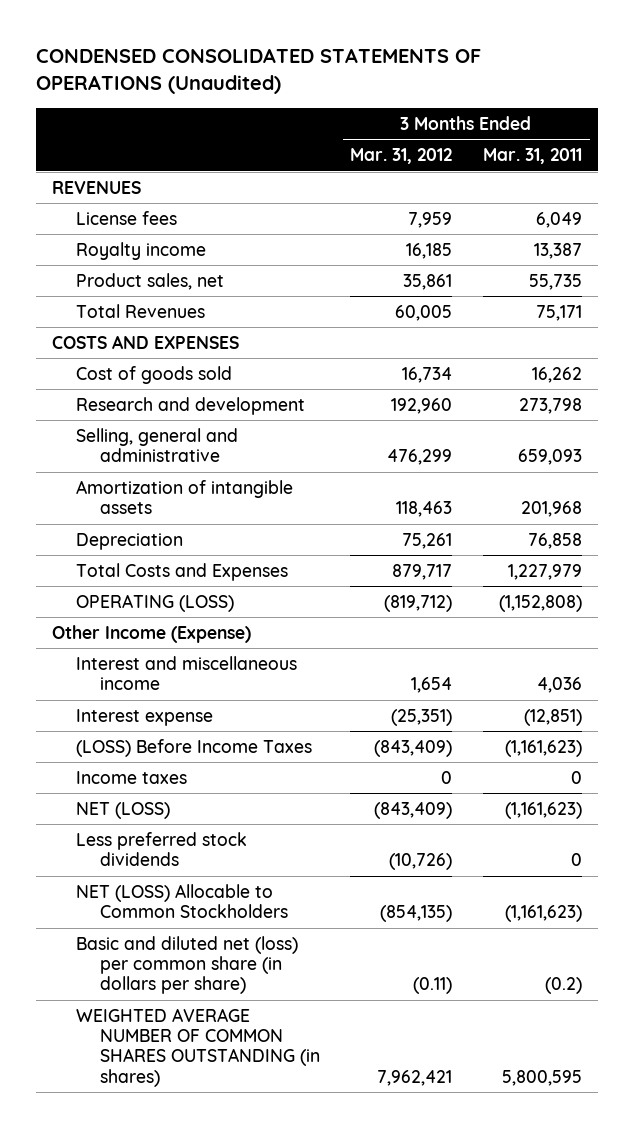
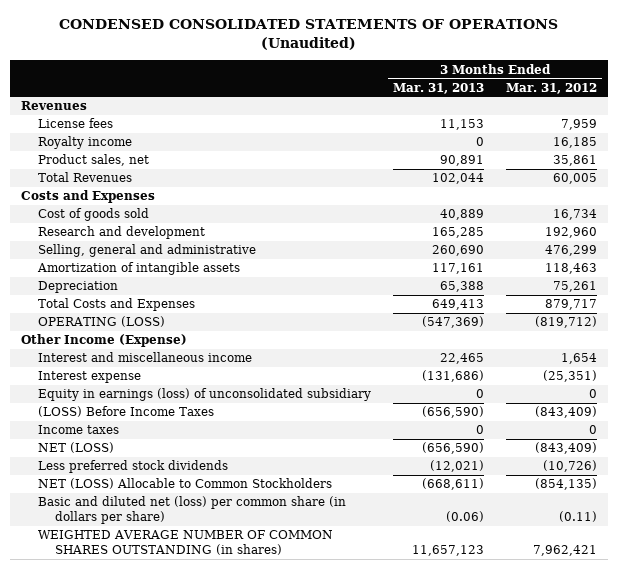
- | 3 Months Ended Mar. 31, 2012 | 3 Months Ended Mar. 31, 2011
+ | 3 Months Ended Mar. 31, 2013 | 3 Months Ended Mar. 31, 2012
- REVENUES
+ Revenues
- COSTS AND EXPENSES
+ Costs and Expenses
+ Equity in earnings (loss) of unconsolidated subsidiary | 0 | 0

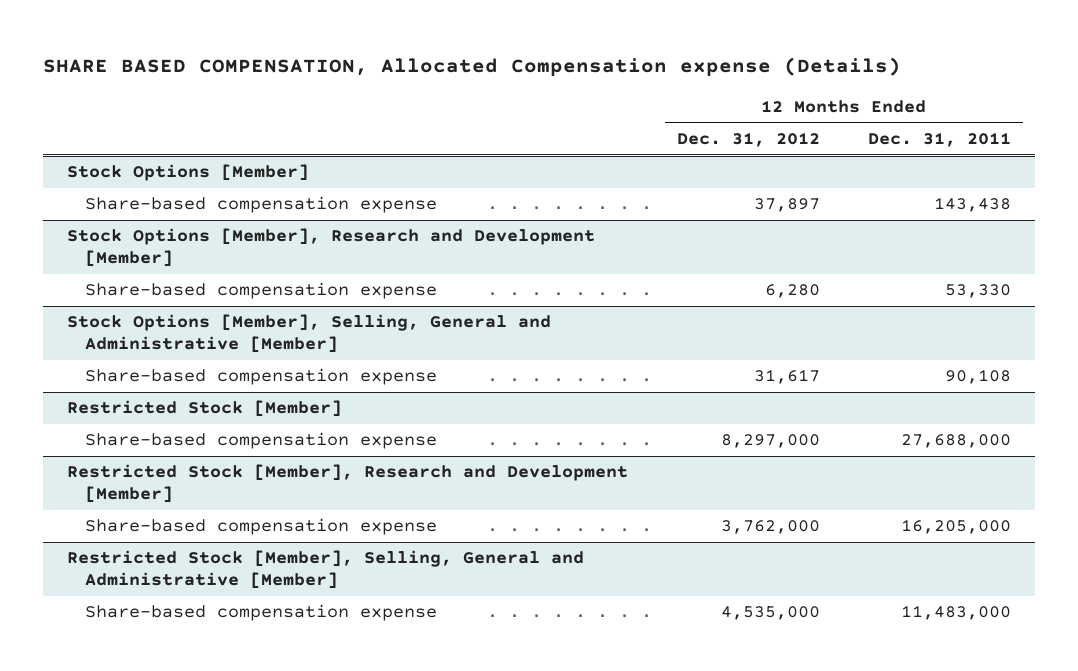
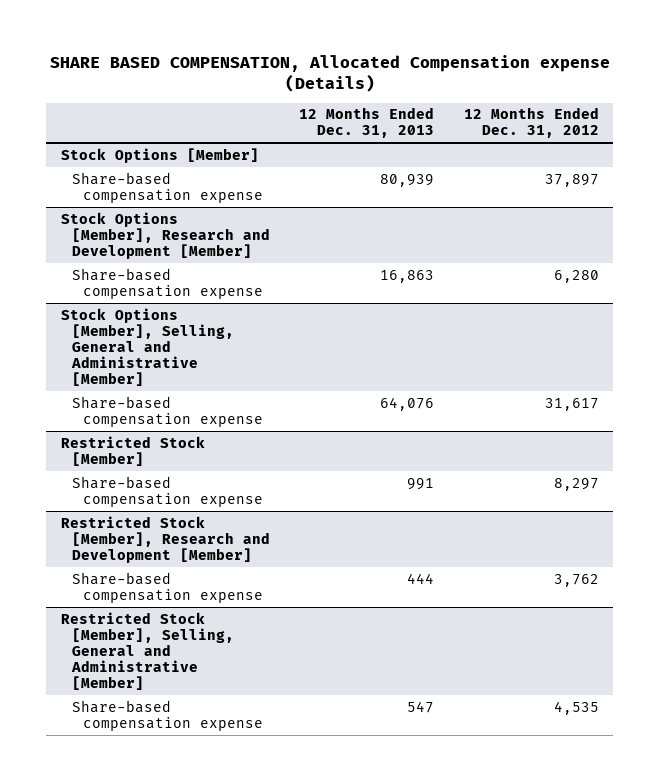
- | 12 Months Ended Dec. 31, 2012 | 12 Months Ended Dec. 31, 2011
+ | 12 Months Ended Dec. 31, 2013 | 12 Months Ended Dec. 31, 2012
@ Restricted Stock [Member]
- Share-based compensation expense | 8,297,000 | 27,688,000
+ Share-based compensation expense | 991 | 8,297
@ Restricted Stock [Member], Research and Development [Member]
- Share-based compensation expense | 3,762,000 | 16,205,000
+ Share-based compensation expense | 444 | 3,762
@ Restricted Stock [Member], Selling, General and Administrative [Member]
- Share-based compensation expense | 4,535,000 | 11,483,000
+ Share-based compensation expense | 547 | 4,535

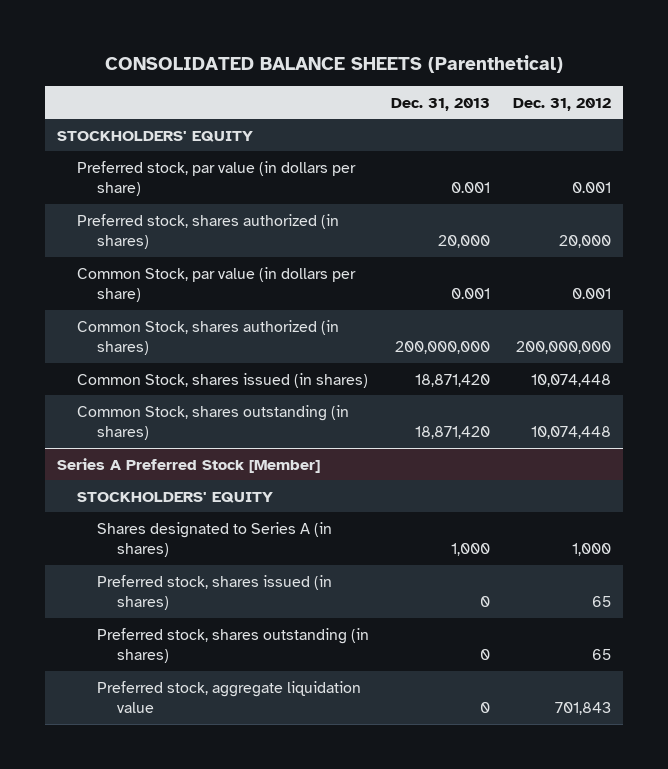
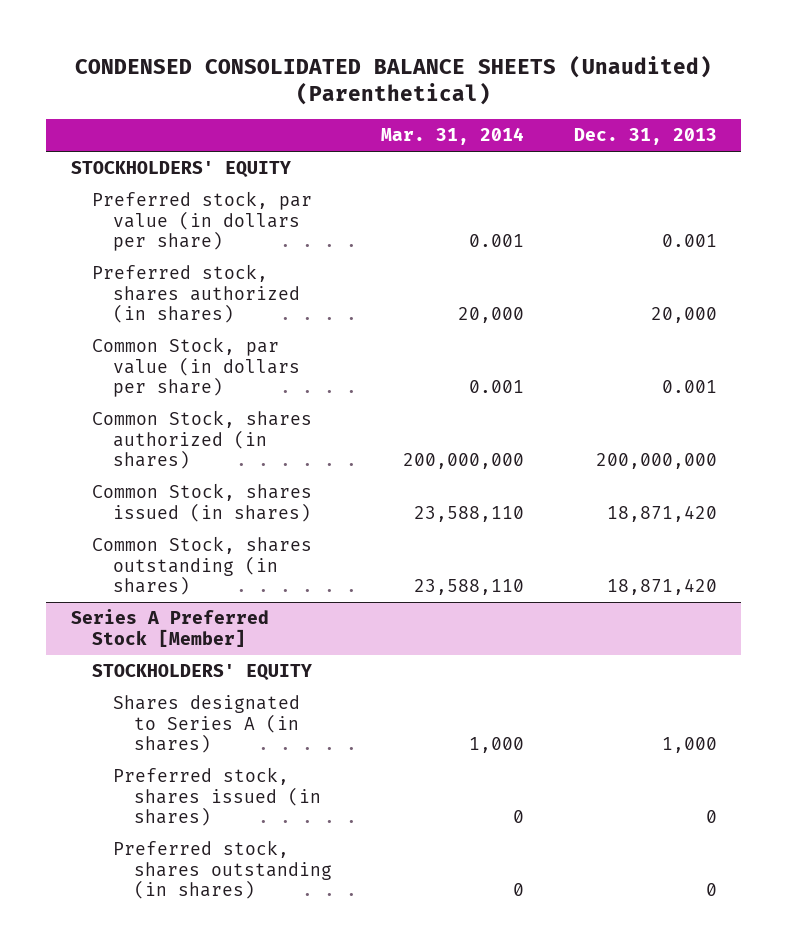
- CONSOLIDATED BALANCE SHEETS (Parenthetical)
+ CONDENSED CONSOLIDATED BALANCE SHEETS (Unaudited) (Parenthetical)
- | Dec. 31, 2013 | Dec. 31, 2012
+ | Mar. 31, 2014 | Dec. 31, 2013
@ Series A Preferred Stock [Member]
- Preferred stock, aggregate liquidation value | 0 | 701,843

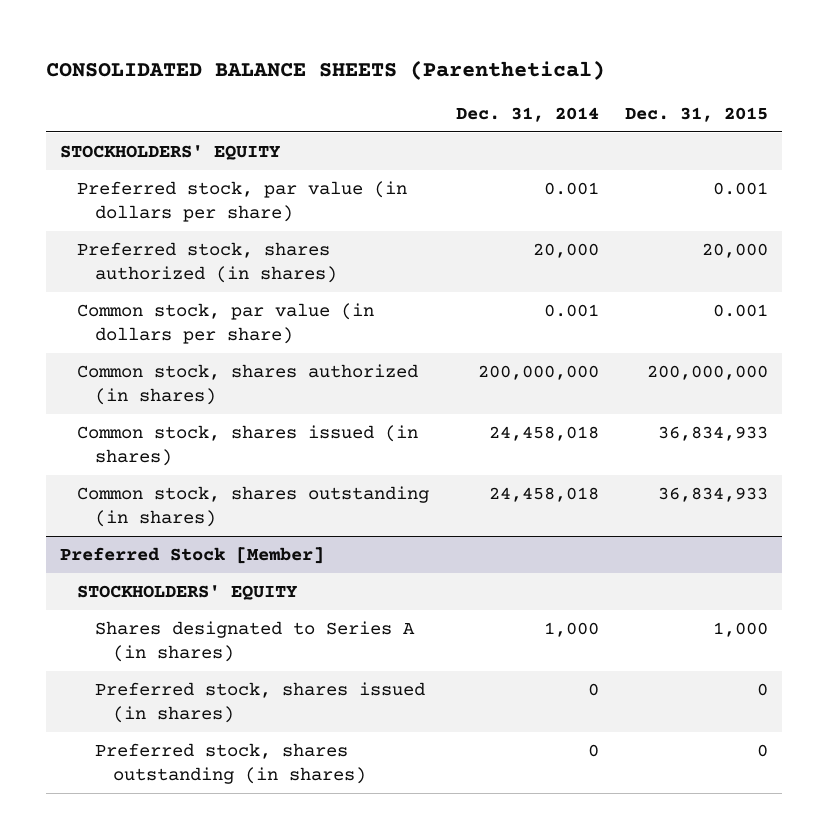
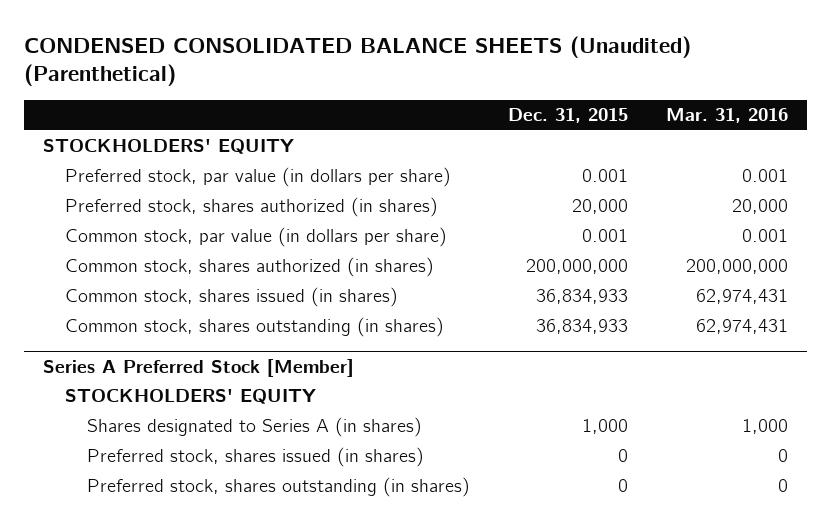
- CONSOLIDATED BALANCE SHEETS (Parenthetical)
+ CONDENSED CONSOLIDATED BALANCE SHEETS (Unaudited) (Parenthetical)
- | Dec. 31, 2014 | Dec. 31, 2015
+ | Dec. 31, 2015 | Mar. 31, 2016
- Preferred Stock [Member]
+ Series A Preferred Stock [Member]

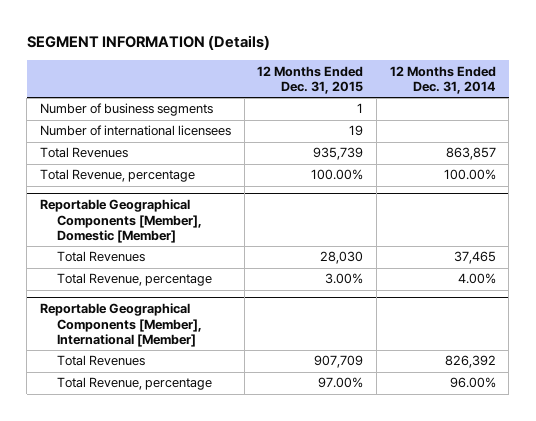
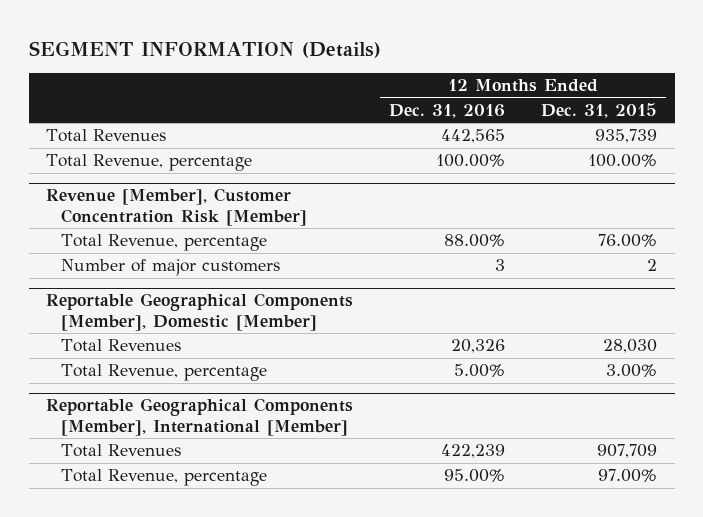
- | 12 Months Ended Dec. 31, 2015 | 12 Months Ended Dec. 31, 2014
+ | 12 Months Ended Dec. 31, 2016 | 12 Months Ended Dec. 31, 2015
- Number of business segments | 1 |
- Number of international licensees | 19 |
+ Revenue [Member], Customer Concentration Risk [Member]
+ Total Revenue, percentage | 88.00% | 76.00%
+ Number of major customers | 3 | 2

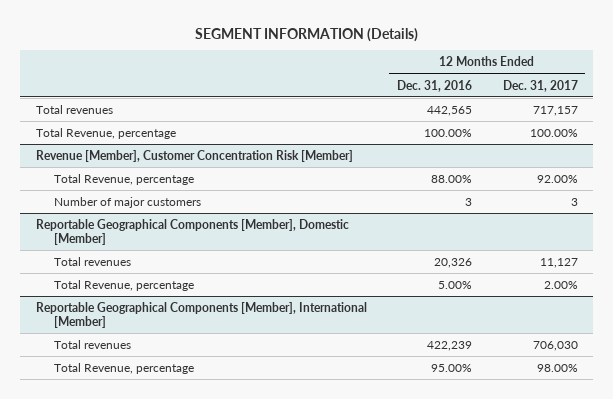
- | 12 Months Ended Dec. 31, 2016 | 12 Months Ended Dec. 31, 2015
+ | 12 Months Ended Dec. 31, 2016 | 12 Months Ended Dec. 31, 2017
- Total Revenues | 442,565 | 935,739
+ Total revenues | 442,565 | 717,157
@ Reportable Geographical Components [Member], Domestic [Member]
- Total Revenues | 20,326 | 28,030
+ Total revenues | 20,326 | 11,127
@ Reportable Geographical Components [Member], International [Member]
- Total Revenues | 422,239 | 907,709
+ Total revenues | 422,239 | 706,030

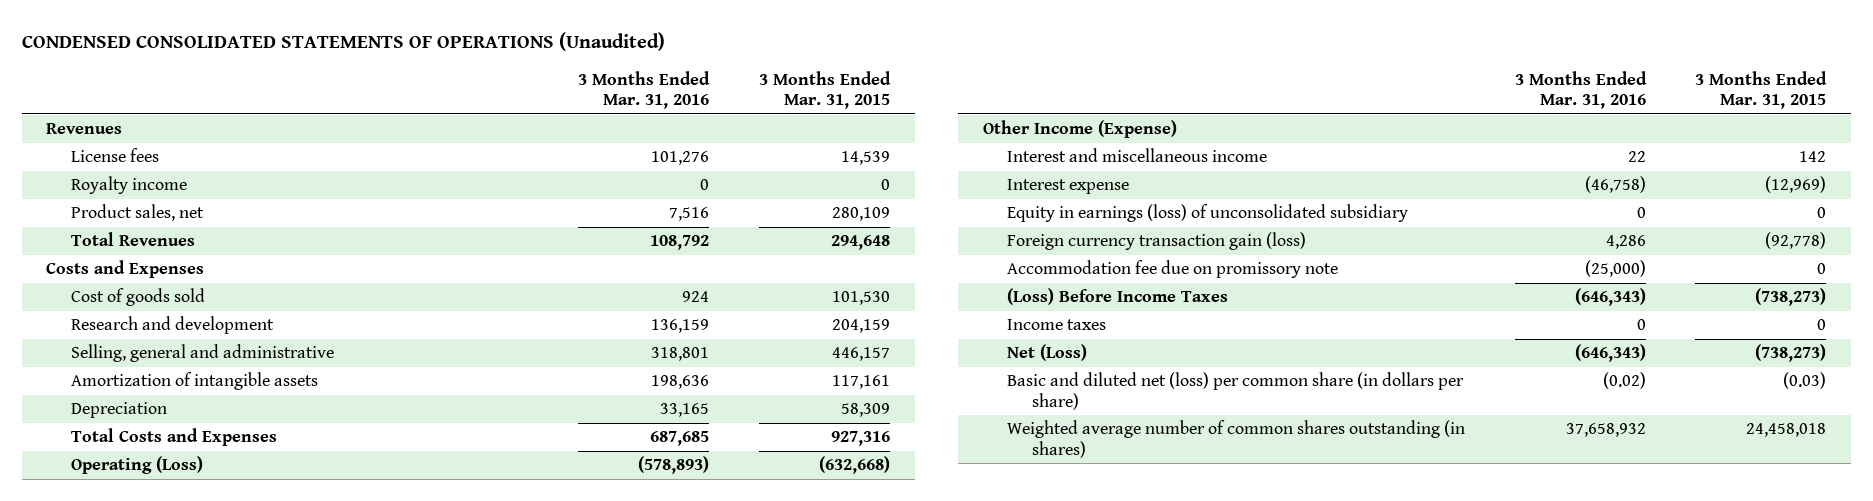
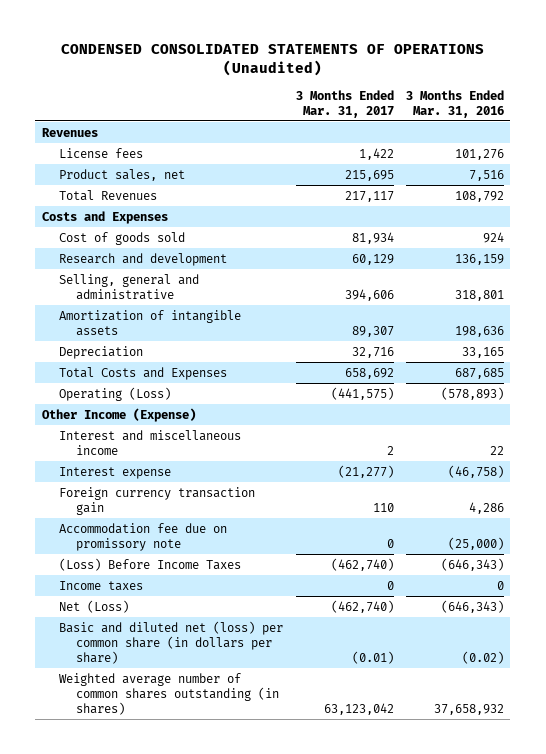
- | 3 Months Ended Mar. 31, 2016 | 3 Months Ended Mar. 31, 2015
+ | 3 Months Ended Mar. 31, 2017 | 3 Months Ended Mar. 31, 2016
- Royalty income | 0 | 0
- Equity in earnings (loss) of unconsolidated subsidiary | 0 | 0
- Foreign currency transaction gain (loss) | 4,286 | (92,778)
+ Foreign currency transaction gain | 110 | 4,286

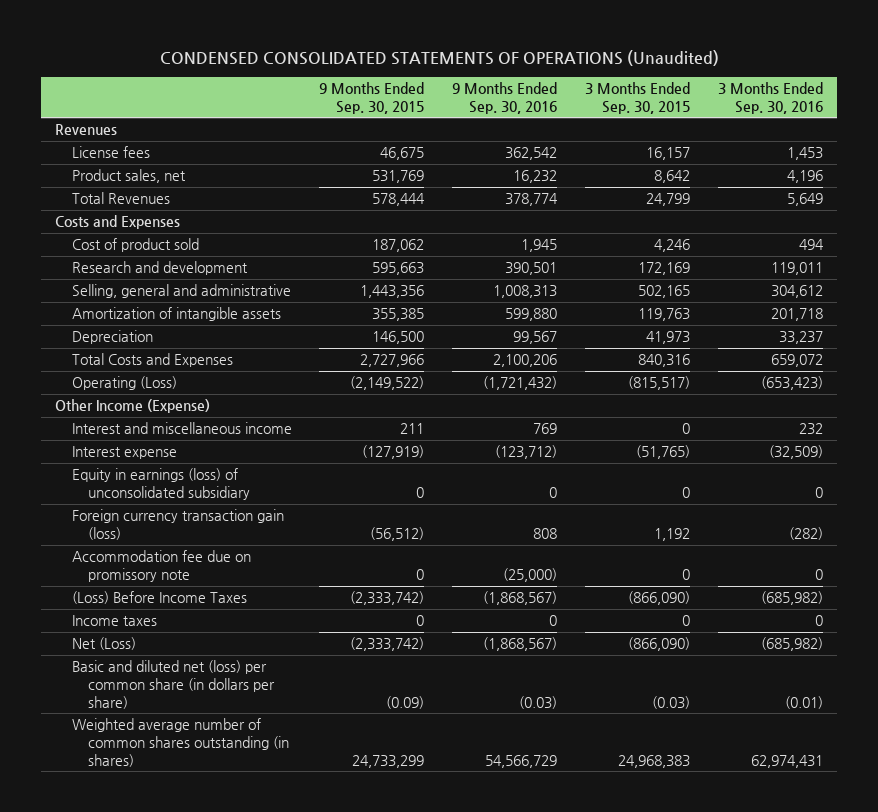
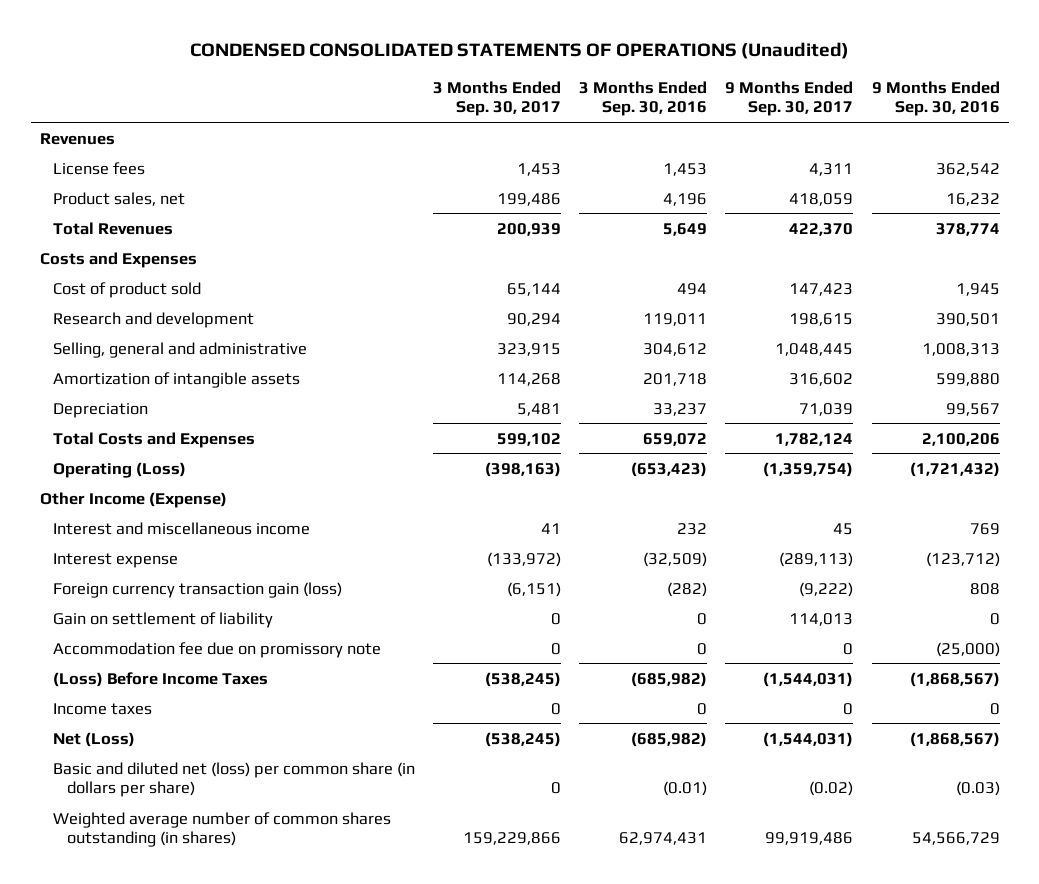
- | 9 Months Ended Sep. 30, 2015 | 9 Months Ended Sep. 30, 2016 | 3 Months Ended Sep. 30, 2015 | 3 Months Ended Sep. 30, 2016
+ | 3 Months Ended Sep. 30, 2017 | 3 Months Ended Sep. 30, 2016 | 9 Months Ended Sep. 30, 2017 | 9 Months Ended Sep. 30, 2016
- Equity in earnings (loss) of unconsolidated subsidiary | 0 | 0 | 0 | 0
+ Gain on settlement of liability | 0 | 0 | 114,013 | 0

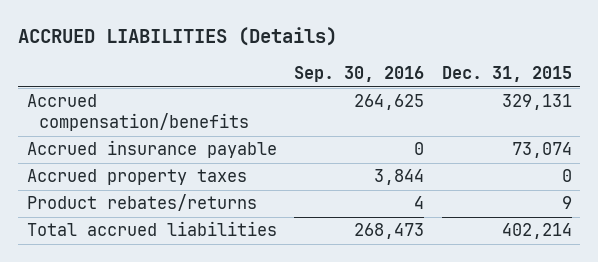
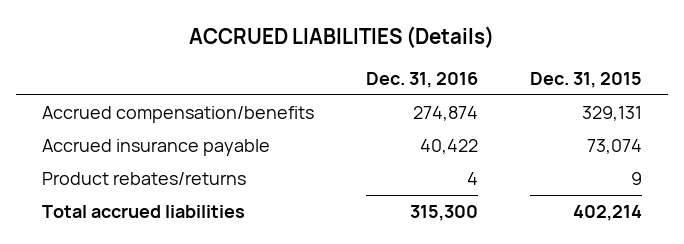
- | Sep. 30, 2016 | Dec. 31, 2015
+ | Dec. 31, 2016 | Dec. 31, 2015
- Accrued property taxes | 3,844 | 0

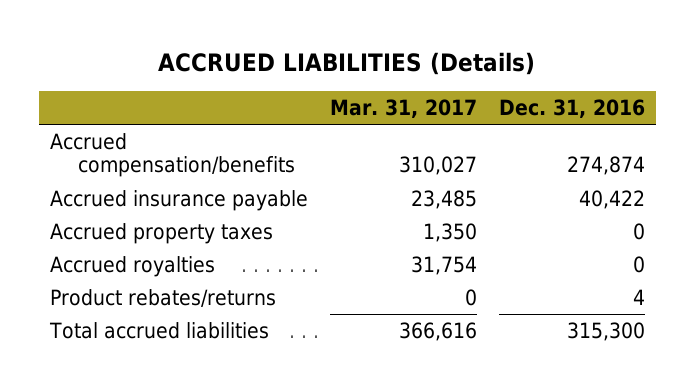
- | Dec. 31, 2016 | Dec. 31, 2015
+ | Mar. 31, 2017 | Dec. 31, 2016
+ Accrued property taxes | 1,350 | 0
+ Accrued royalties | 31,754 | 0

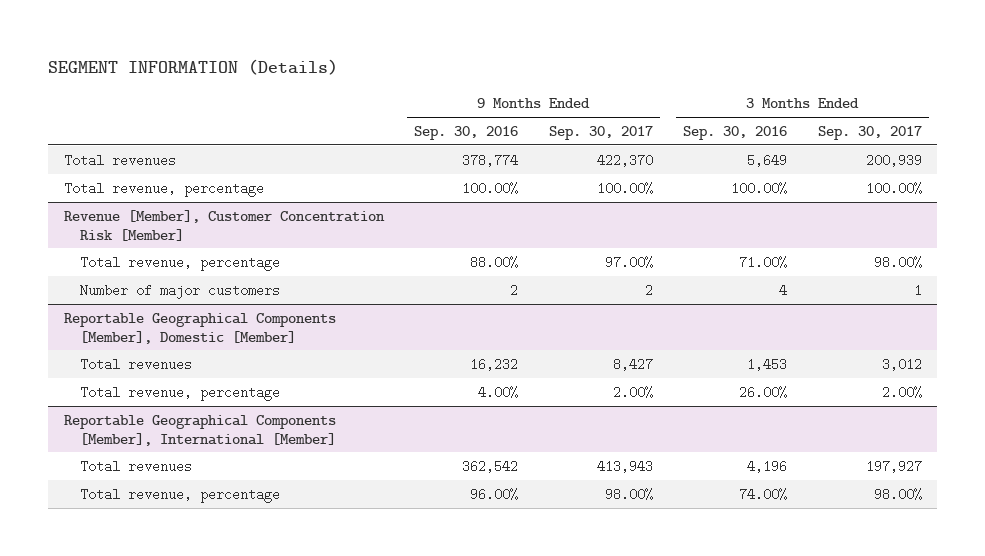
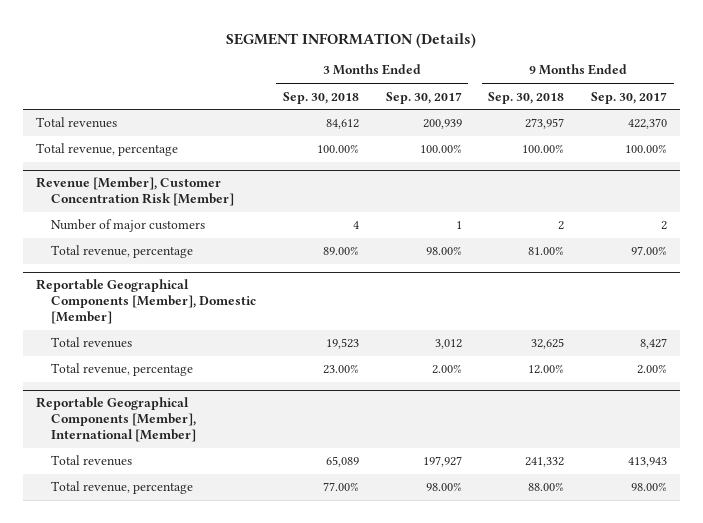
- | 9 Months Ended Sep. 30, 2016 | 9 Months Ended Sep. 30, 2017 | 3 Months Ended Sep. 30, 2016 | 3 Months Ended Sep. 30, 2017
+ | 3 Months Ended Sep. 30, 2018 | 3 Months Ended Sep. 30, 2017 | 9 Months Ended Sep. 30, 2018 | 9 Months Ended Sep. 30, 2017
@ Revenue [Member], Customer Concentration Risk [Member]
moved down: Total revenue, percentage | 89.00% | 98.00% | 81.00% | 97.00%

